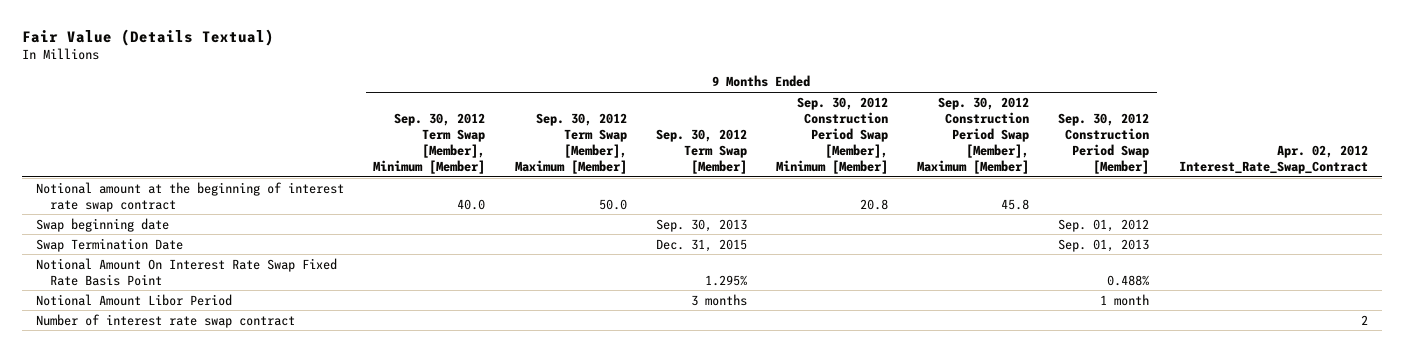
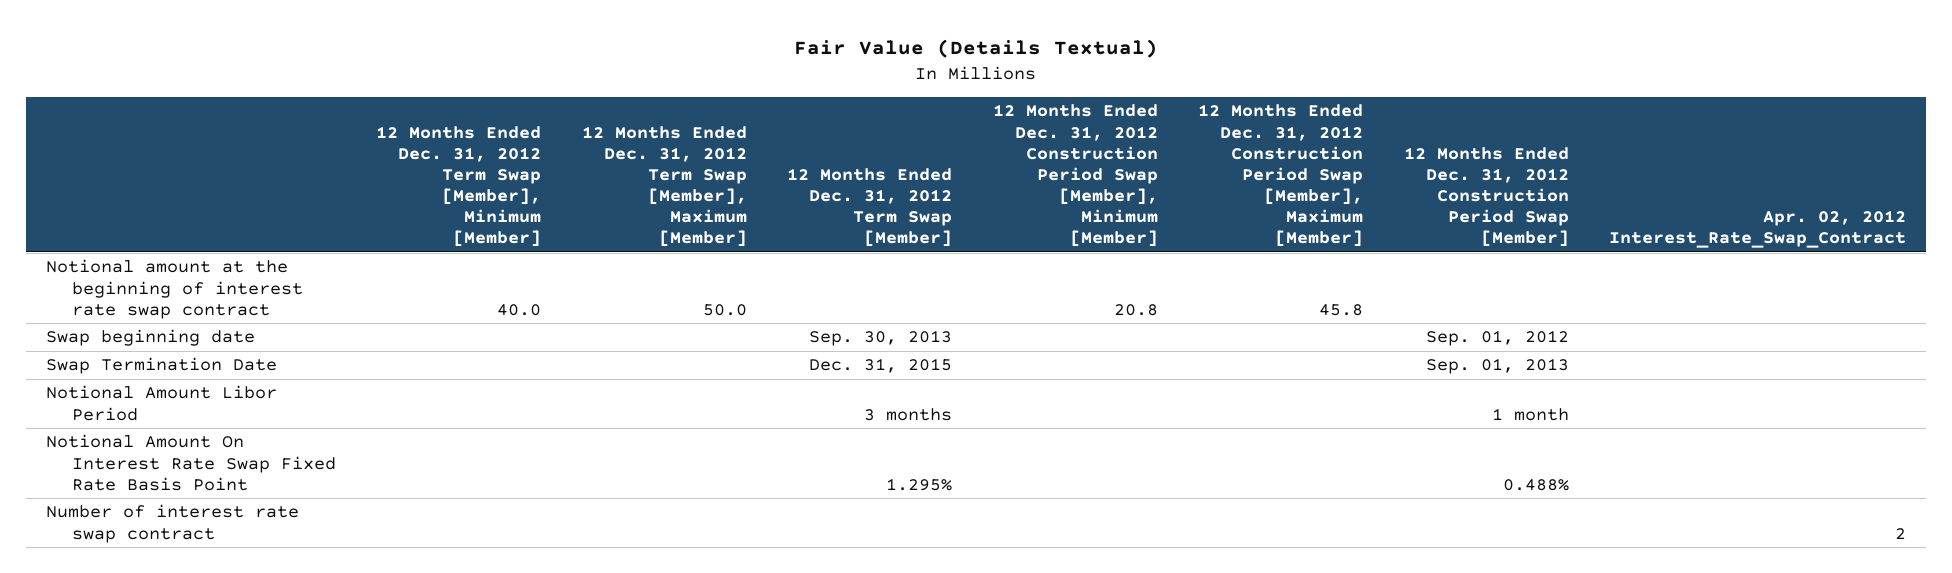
- | 9 Months Ended Sep. 30, 2012 Term Swap [Member], Minimum [Member] | 9 Months Ended Sep. 30, 2012 Term Swap [Member], Maximum [Member] | 9 Months Ended Sep. 30, 2012 Term Swap [Member] | 9 Months Ended Sep. 30, 2012 Construction Period Swap [Member], Minimum [Member] | 9 Months Ended Sep. 30, 2012 Construction Period Swap [Member], Maximum [Member] | 9 Months Ended Sep. 30, 2012 Construction Period Swap [Member] | Apr. 02, 2012 Interest_Rate_Swap_Contract
+ | 12 Months Ended Dec. 31, 2012 Term Swap [Member], Minimum [Member] | 12 Months Ended Dec. 31, 2012 Term Swap [Member], Maximum [Member] | 12 Months Ended Dec. 31, 2012 Term Swap [Member] | 12 Months Ended Dec. 31, 2012 Construction Period Swap [Member], Minimum [Member] | 12 Months Ended Dec. 31, 2012 Construction Period Swap [Member], Maximum [Member] | 12 Months Ended Dec. 31, 2012 Construction Period Swap [Member] | Apr. 02, 2012 Interest_Rate_Swap_Contract
moved down: Notional Amount On Interest Rate Swap Fixed Rate Basis Point | | | 1.295% | | | 0.488% |

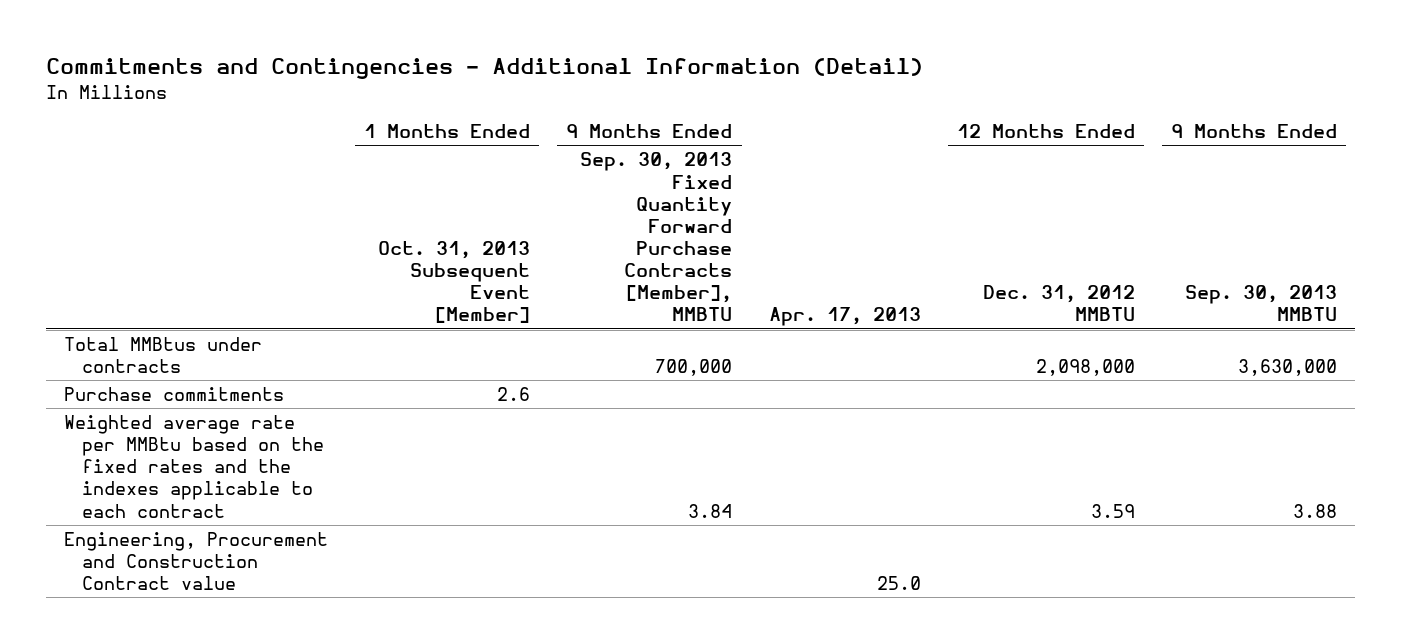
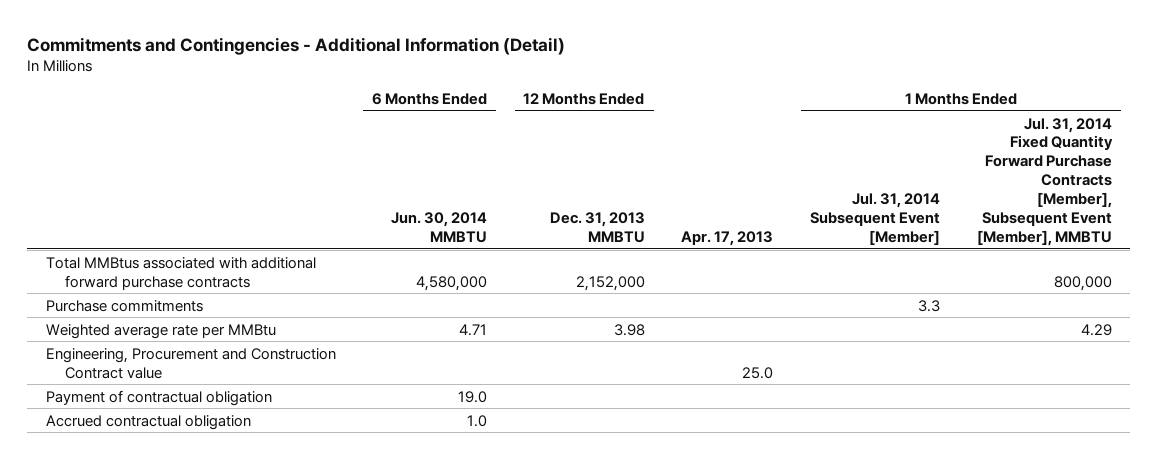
- | 1 Months Ended Oct. 31, 2013 Subsequent Event [Member] | 9 Months Ended Sep. 30, 2013 Fixed Quantity Forward Purchase Contracts [Member], MMBTU | Apr. 17, 2013 | 12 Months Ended Dec. 31, 2012 MMBTU | 9 Months Ended Sep. 30, 2013 MMBTU
+ | 6 Months Ended Jun. 30, 2014 MMBTU | 12 Months Ended Dec. 31, 2013 MMBTU | Apr. 17, 2013 | 1 Months Ended Jul. 31, 2014 Subsequent Event [Member] | 1 Months Ended Jul. 31, 2014 Fixed Quantity Forward Purchase Contracts [Member], Subsequent Event [Member], MMBTU
- Total MMBtus under contracts | | 700,000 | | 2,098,000 | 3,630,000
+ Total MMBtus associated with additional forward purchase contracts | 4,580,000 | 2,152,000 | | | 800,000
- Weighted average rate per MMBtu based on the fixed rates and the indexes applicable to each contract | | 3.84 | | 3.59 | 3.88
+ Weighted average rate per MMBtu | 4.71 | 3.98 | | | 4.29
+ Payment of contractual obligation | 19.0 | | | |
+ Accrued contractual obligation | 1.0 | | | |

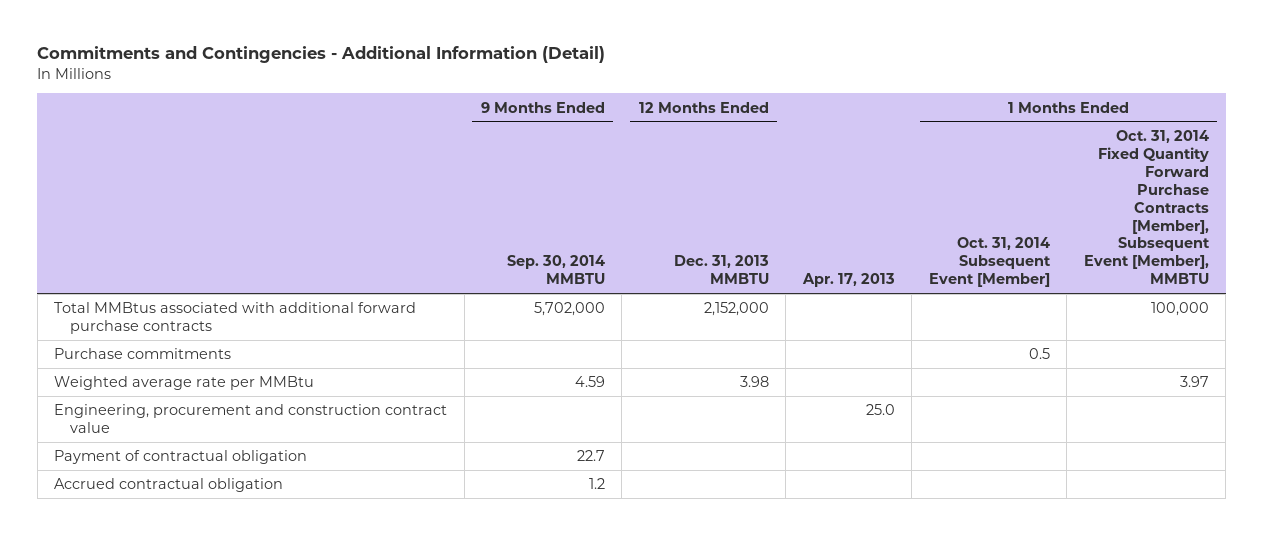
- | 6 Months Ended Jun. 30, 2014 MMBTU | 12 Months Ended Dec. 31, 2013 MMBTU | Apr. 17, 2013 | 1 Months Ended Jul. 31, 2014 Subsequent Event [Member] | 1 Months Ended Jul. 31, 2014 Fixed Quantity Forward Purchase Contracts [Member], Subsequent Event [Member], MMBTU
+ | 9 Months Ended Sep. 30, 2014 MMBTU | 12 Months Ended Dec. 31, 2013 MMBTU | Apr. 17, 2013 | 1 Months Ended Oct. 31, 2014 Subsequent Event [Member] | 1 Months Ended Oct. 31, 2014 Fixed Quantity Forward Purchase Contracts [Member], Subsequent Event [Member], MMBTU
- Engineering, Procurement and Construction Contract value | | | 25.0 | |
+ Engineering, procurement and construction contract value | | | 25.0 | |

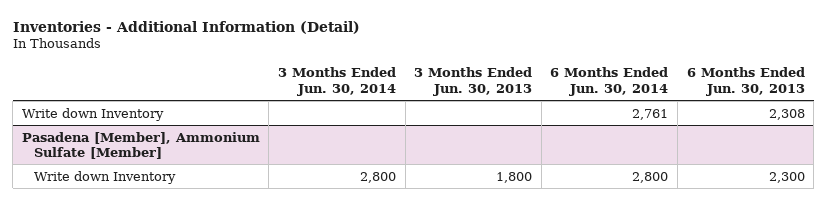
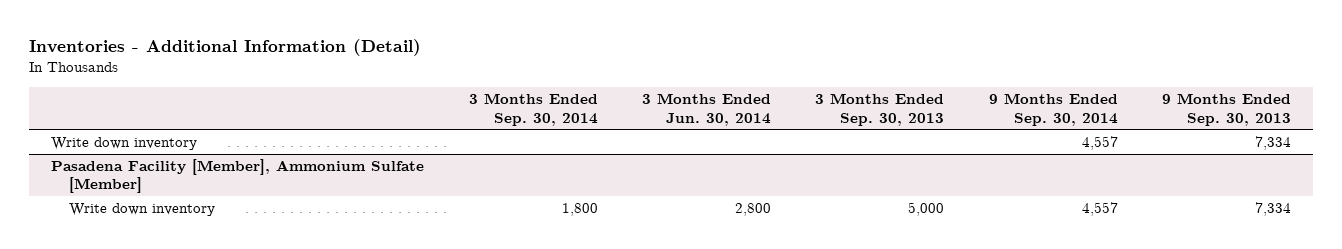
- | 3 Months Ended Jun. 30, 2014 | 3 Months Ended Jun. 30, 2013 | 6 Months Ended Jun. 30, 2014 | 6 Months Ended Jun. 30, 2013
+ | 3 Months Ended Sep. 30, 2014 | 3 Months Ended Jun. 30, 2014 | 3 Months Ended Sep. 30, 2013 | 9 Months Ended Sep. 30, 2014 | 9 Months Ended Sep. 30, 2013
- Write down Inventory | | | 2,761 | 2,308
- Pasadena [Member], Ammonium Sulfate [Member]
- Write down Inventory | 2,800 | 1,800 | 2,800 | 2,300
+ Write down inventory | | | | 4,557 | 7,334
+ Pasadena Facility [Member], Ammonium Sulfate [Member]
+ Write down inventory | 1,800 | 2,800 | 5,000 | 4,557 | 7,334

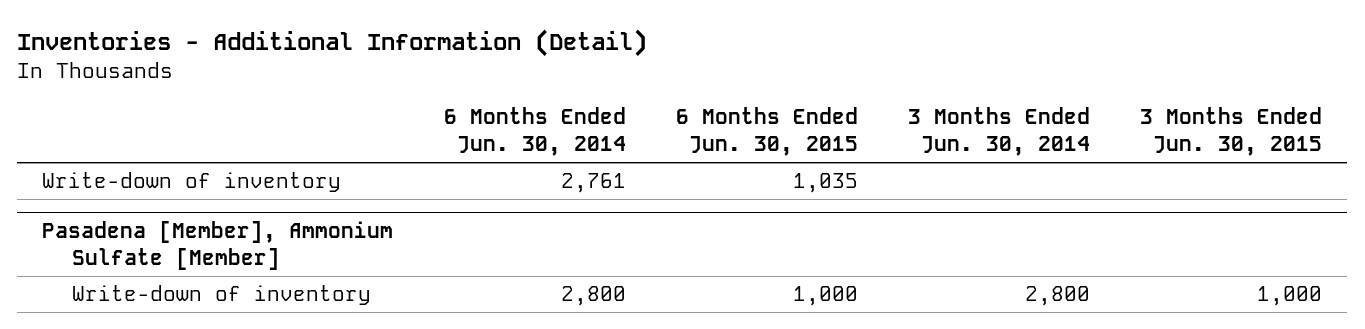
- | 3 Months Ended Sep. 30, 2014 | 3 Months Ended Jun. 30, 2014 | 3 Months Ended Sep. 30, 2013 | 9 Months Ended Sep. 30, 2014 | 9 Months Ended Sep. 30, 2013
+ | 6 Months Ended Jun. 30, 2014 | 6 Months Ended Jun. 30, 2015 | 3 Months Ended Jun. 30, 2014 | 3 Months Ended Jun. 30, 2015
- Write down inventory | | | | 4,557 | 7,334
- Pasadena Facility [Member], Ammonium Sulfate [Member]
- Write down inventory | 1,800 | 2,800 | 5,000 | 4,557 | 7,334
+ Write-down of inventory | 2,761 | 1,035 | |
+ Pasadena [Member], Ammonium Sulfate [Member]
+ Write-down of inventory | 2,800 | 1,000 | 2,800 | 1,000

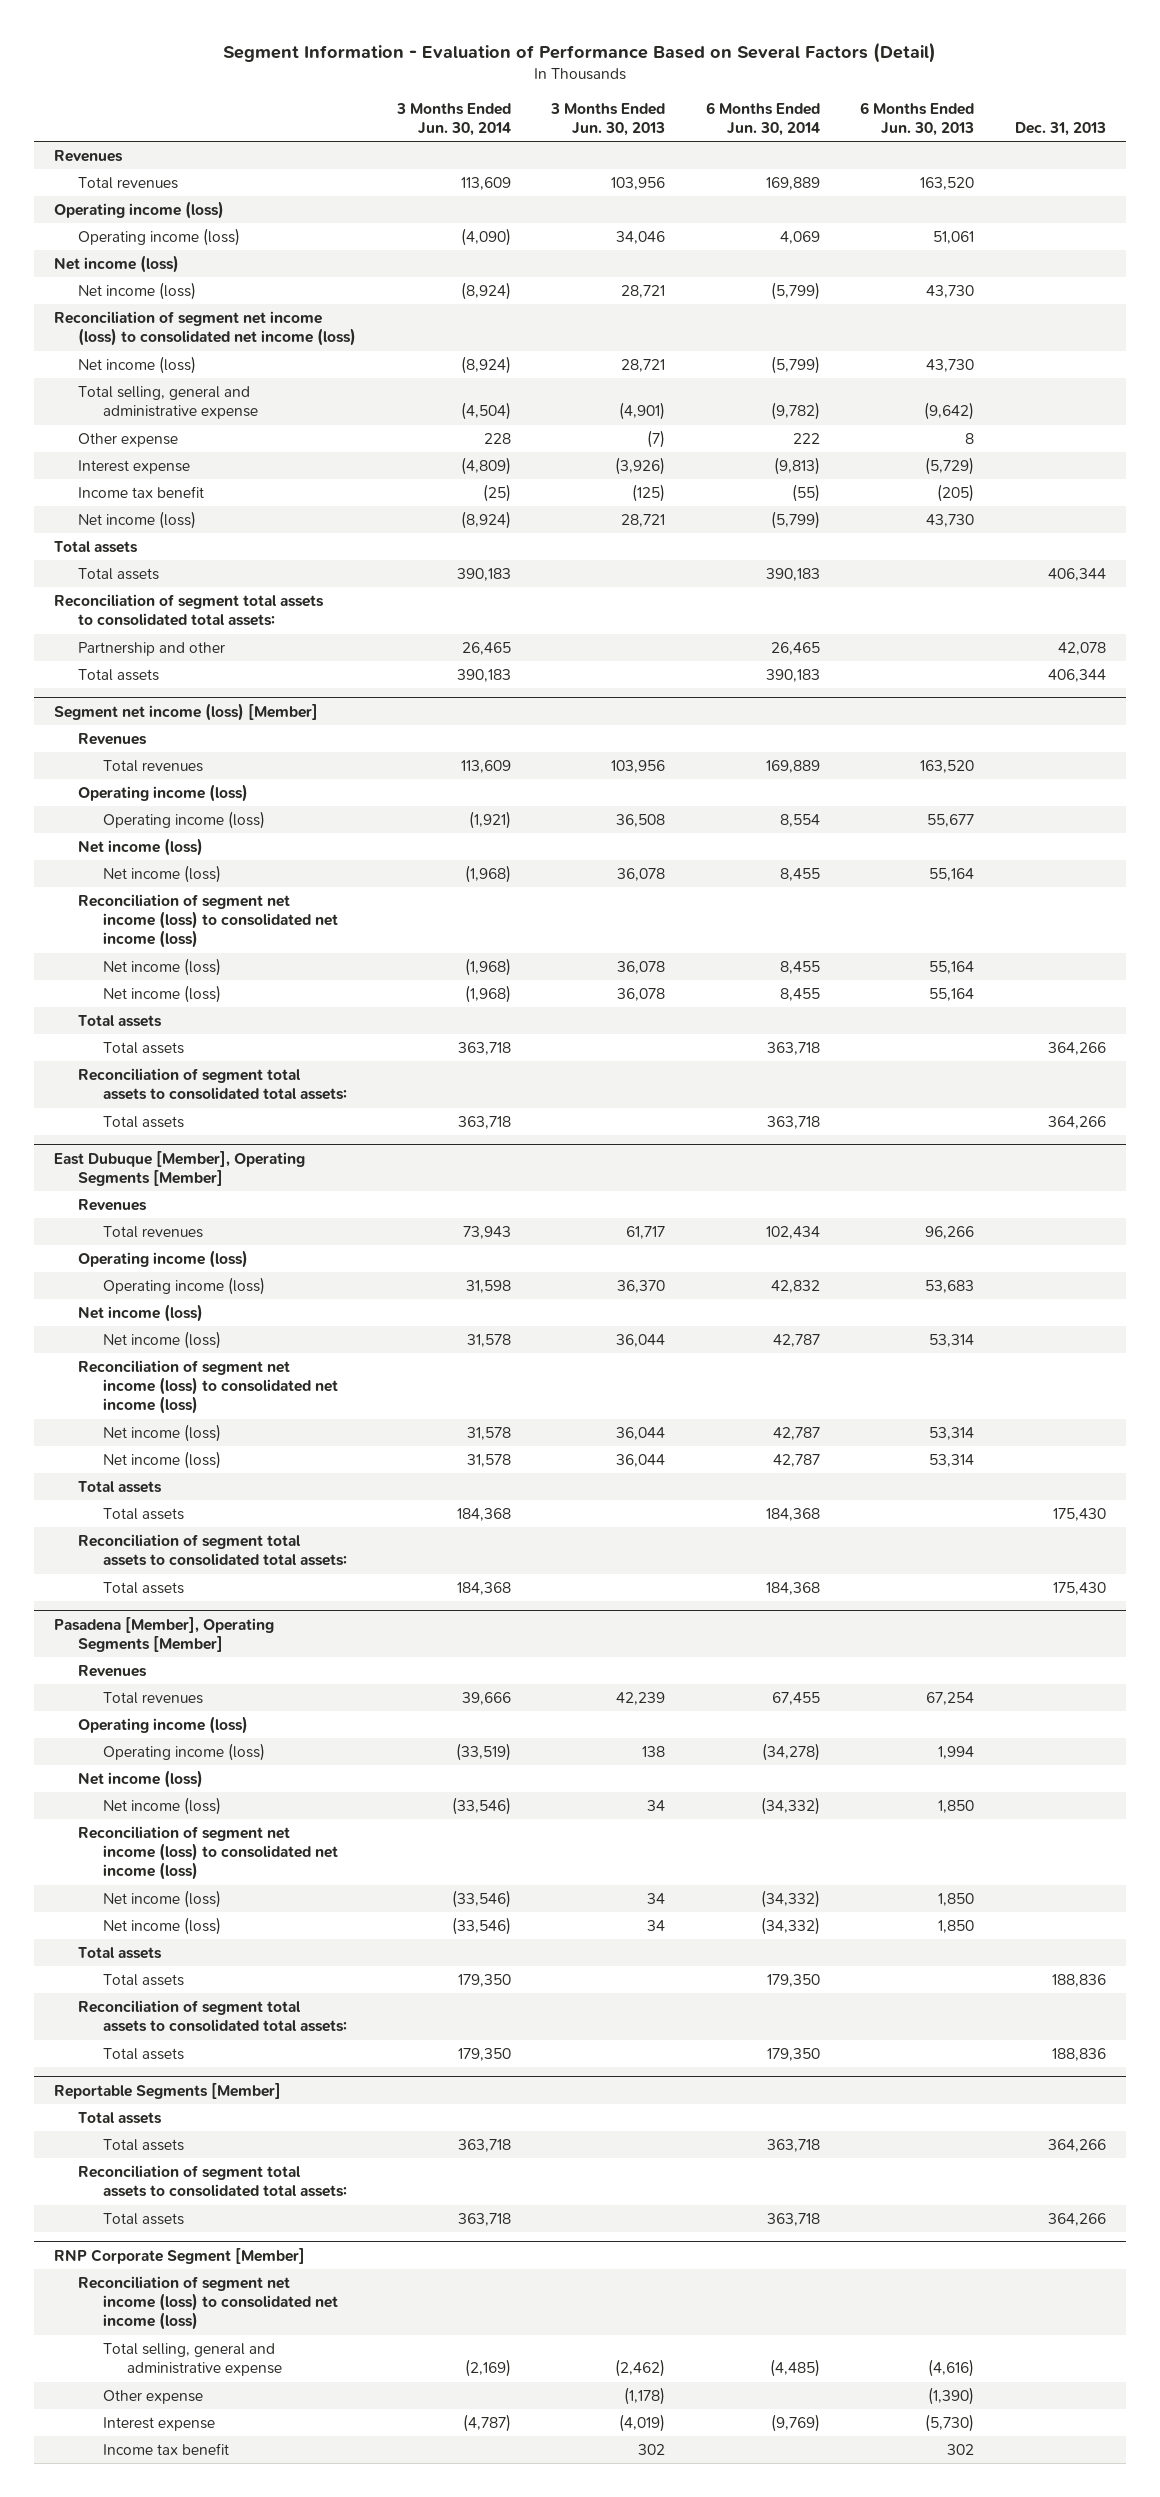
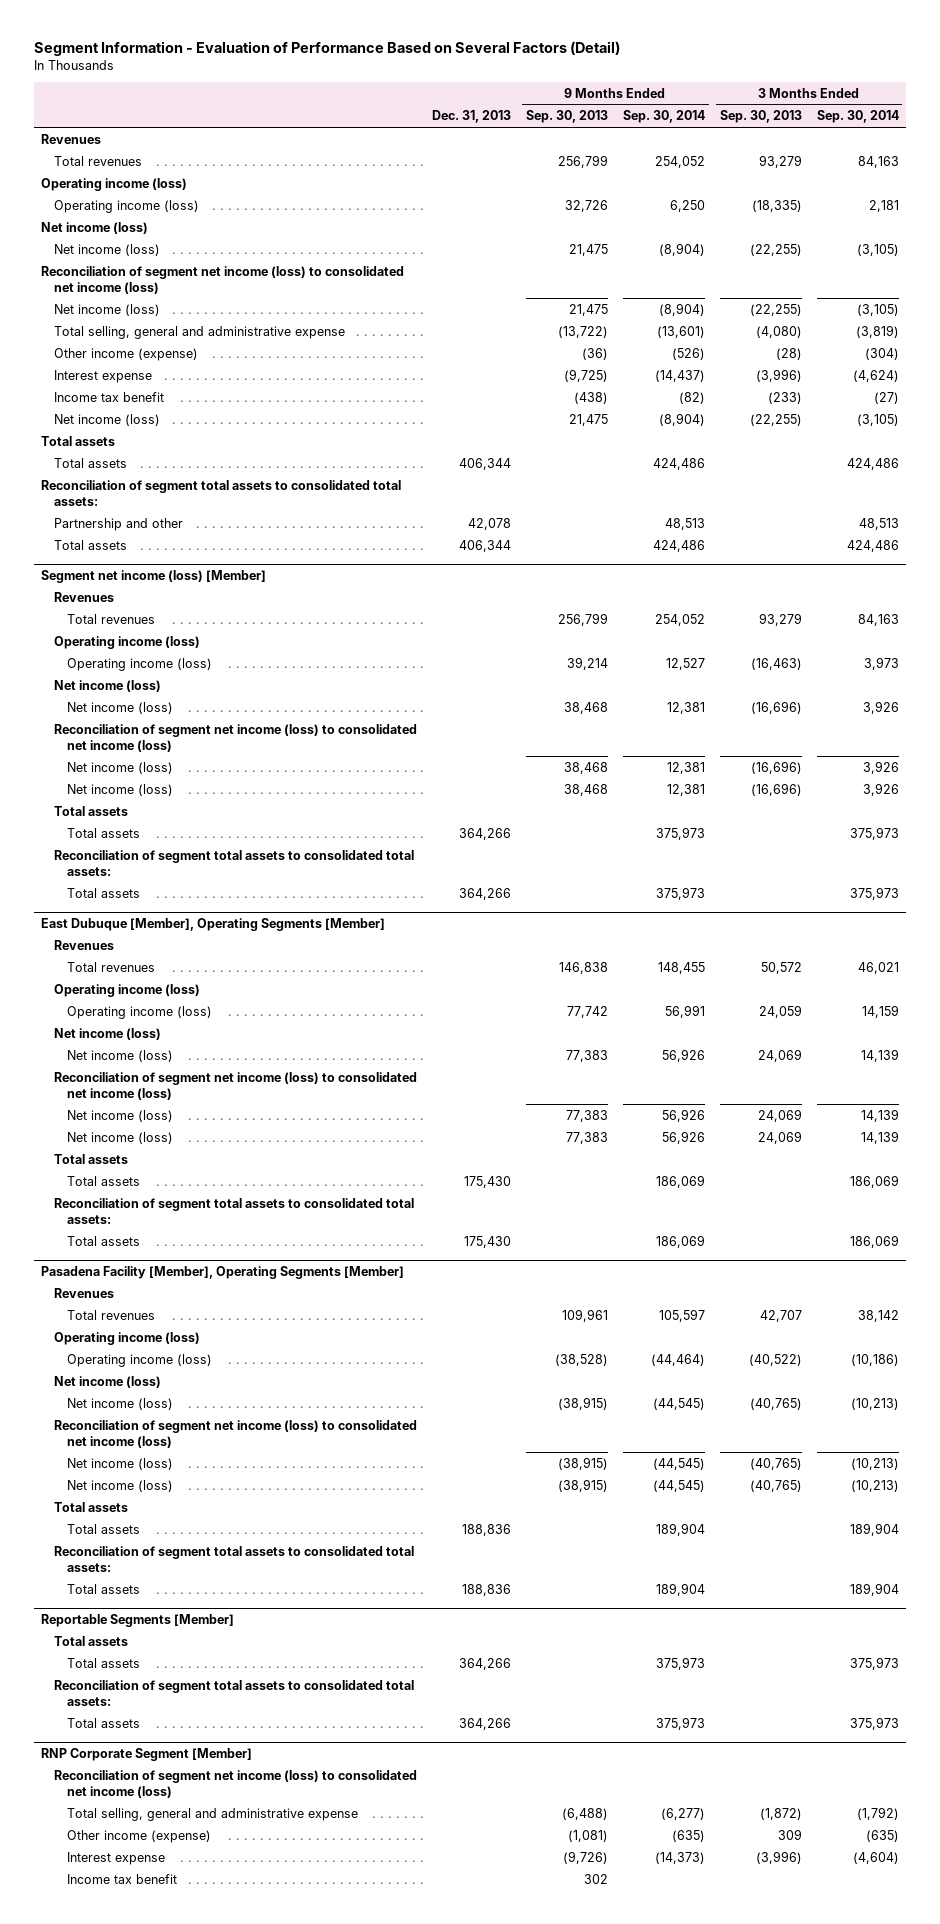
- | 3 Months Ended Jun. 30, 2014 | 3 Months Ended Jun. 30, 2013 | 6 Months Ended Jun. 30, 2014 | 6 Months Ended Jun. 30, 2013 | Dec. 31, 2013
+ | Dec. 31, 2013 | 9 Months Ended Sep. 30, 2013 | 9 Months Ended Sep. 30, 2014 | 3 Months Ended Sep. 30, 2013 | 3 Months Ended Sep. 30, 2014
- Other expense | 228 | (7) | 222 | 8 |
+ Other income (expense) | | (36) | (526) | (28) | (304)
- Pasadena [Member], Operating Segments [Member]
+ Pasadena Facility [Member], Operating Segments [Member]
@ RNP Corporate Segment [Member]
- Other expense | | (1,178) | | (1,390) |
+ Other income (expense) | | (1,081) | (635) | 309 | (635)

